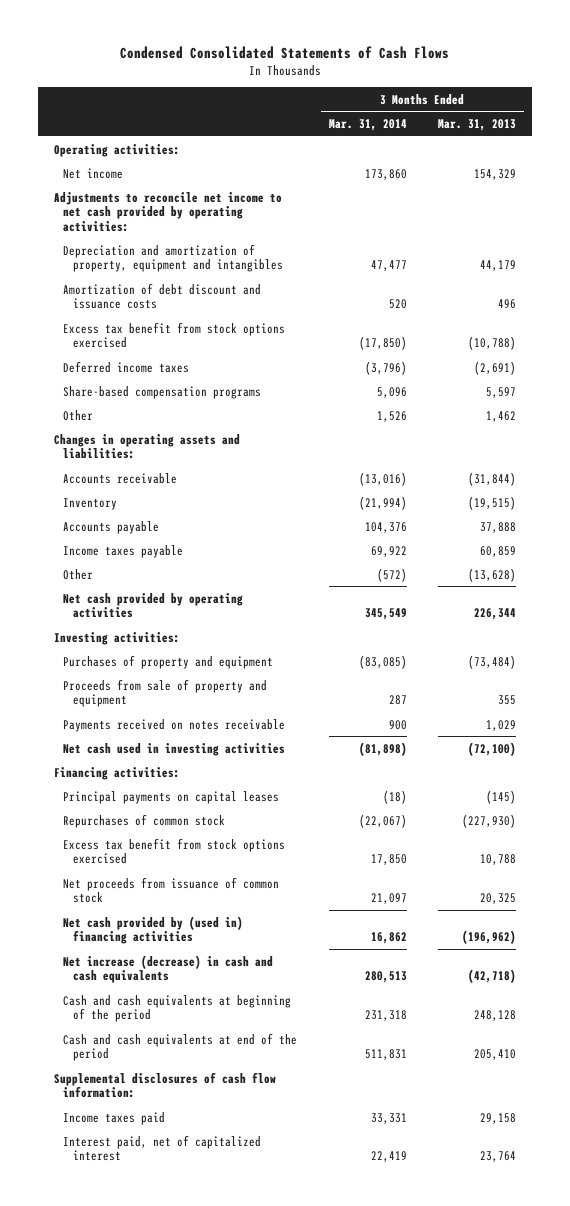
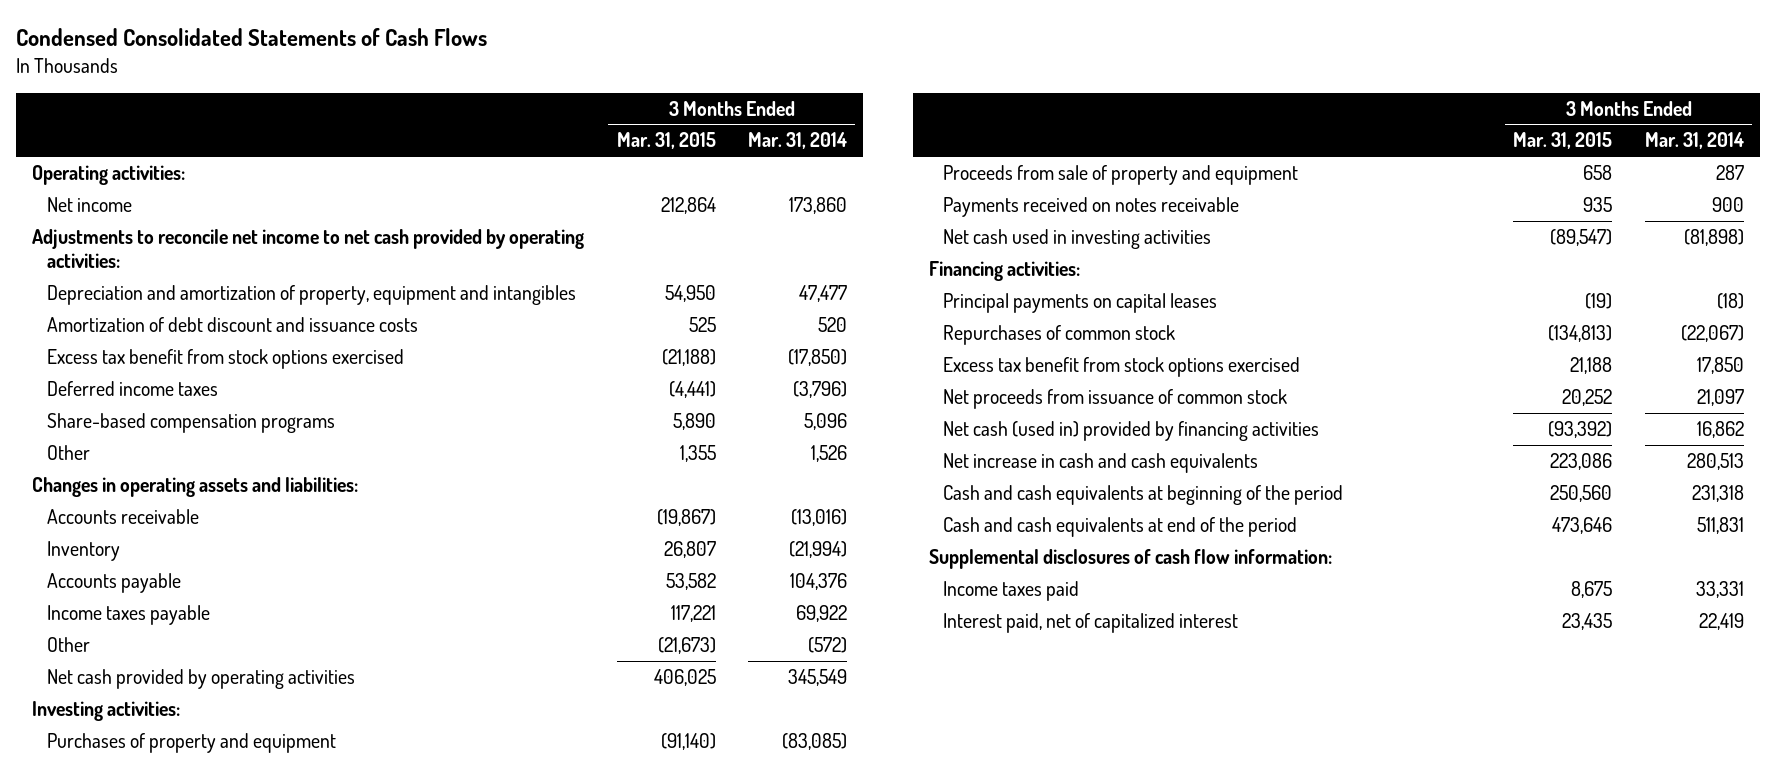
- | 3 Months Ended Mar. 31, 2014 | 3 Months Ended Mar. 31, 2013
+ | 3 Months Ended Mar. 31, 2015 | 3 Months Ended Mar. 31, 2014
- Net cash provided by (used in) financing activities | 16,862 | (196,962)
- Net increase (decrease) in cash and cash equivalents | 280,513 | (42,718)
+ Net cash (used in) provided by financing activities | (93,392) | 16,862
+ Net increase in cash and cash equivalents | 223,086 | 280,513

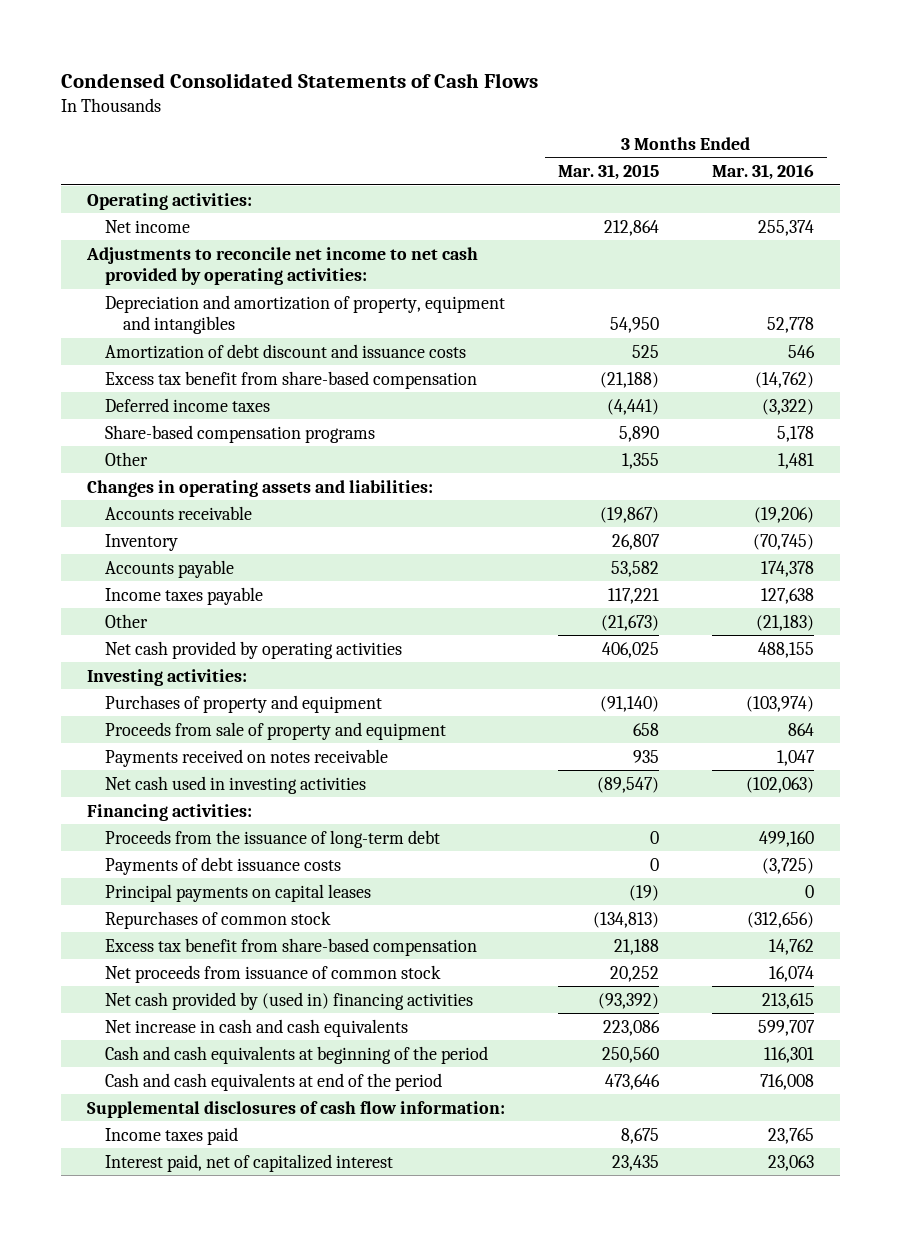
- | 3 Months Ended Mar. 31, 2015 | 3 Months Ended Mar. 31, 2014
+ | 3 Months Ended Mar. 31, 2015 | 3 Months Ended Mar. 31, 2016
- Excess tax benefit from stock options exercised | (21,188) | (17,850)
+ Excess tax benefit from share-based compensation | (21,188) | (14,762)
+ Proceeds from the issuance of long-term debt | 0 | 499,160
+ Payments of debt issuance costs | 0 | (3,725)
- Excess tax benefit from stock options exercised | 21,188 | 17,850
+ Excess tax benefit from share-based compensation | 21,188 | 14,762
- Net cash (used in) provided by financing activities | (93,392) | 16,862
+ Net cash provided by (used in) financing activities | (93,392) | 213,615

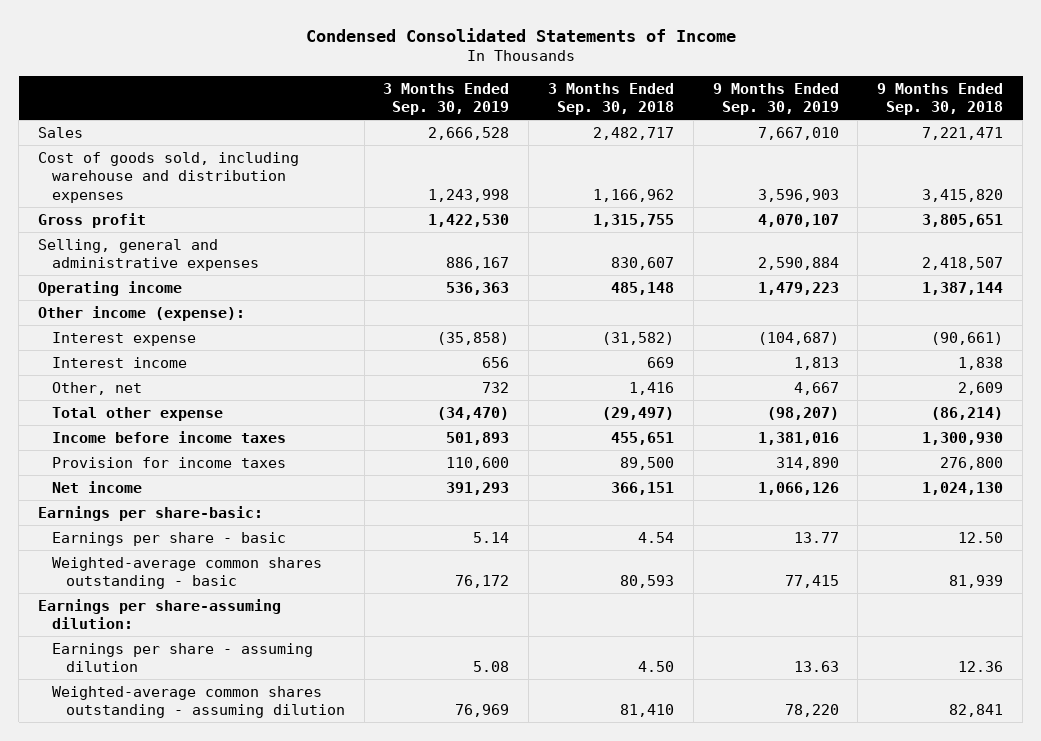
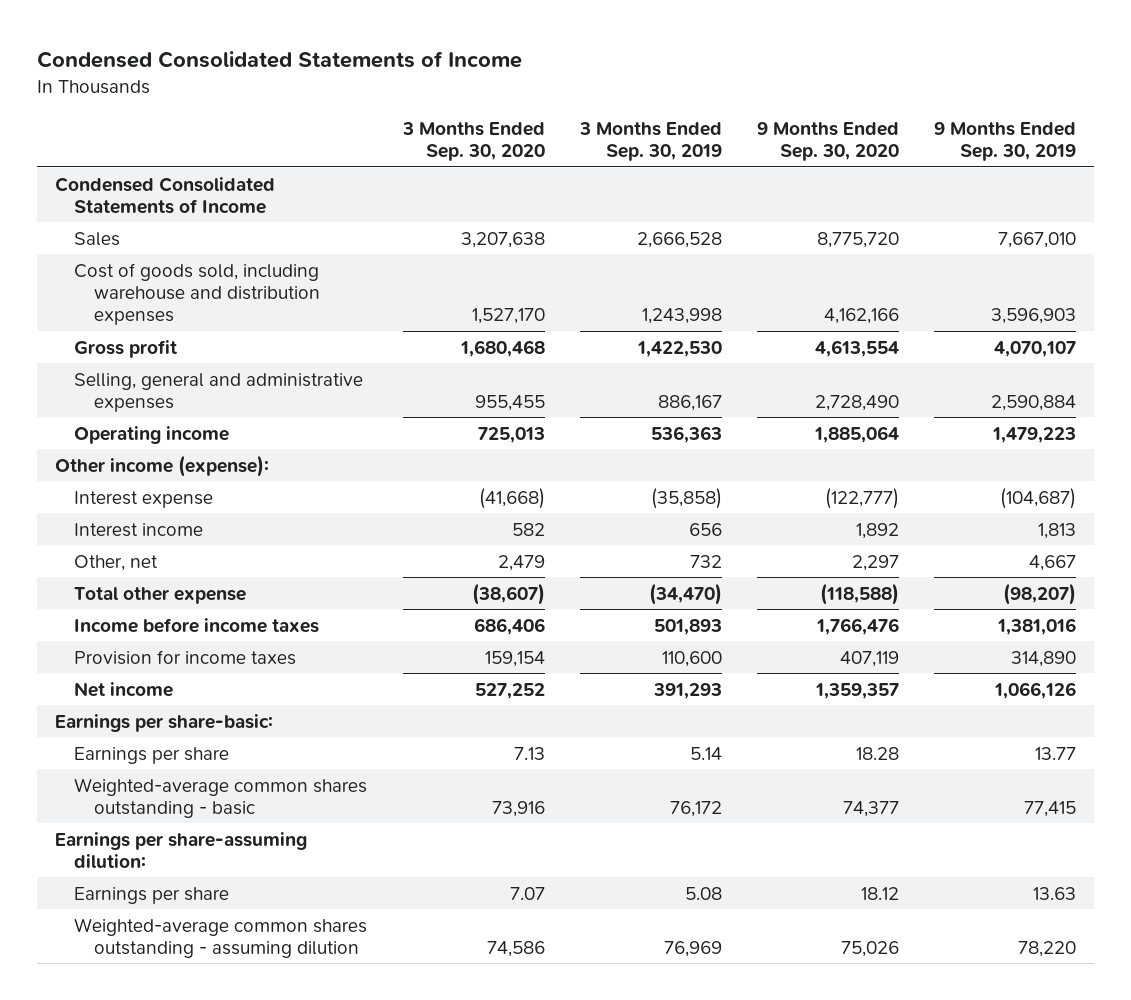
- | 3 Months Ended Sep. 30, 2019 | 3 Months Ended Sep. 30, 2018 | 9 Months Ended Sep. 30, 2019 | 9 Months Ended Sep. 30, 2018
+ | 3 Months Ended Sep. 30, 2020 | 3 Months Ended Sep. 30, 2019 | 9 Months Ended Sep. 30, 2020 | 9 Months Ended Sep. 30, 2019
+ Condensed Consolidated Statements of Income
- Earnings per share - basic | 5.14 | 4.54 | 13.77 | 12.50
+ Earnings per share | 7.13 | 5.14 | 18.28 | 13.77
- Earnings per share - assuming dilution | 5.08 | 4.50 | 13.63 | 12.36
+ Earnings per share | 7.07 | 5.08 | 18.12 | 13.63

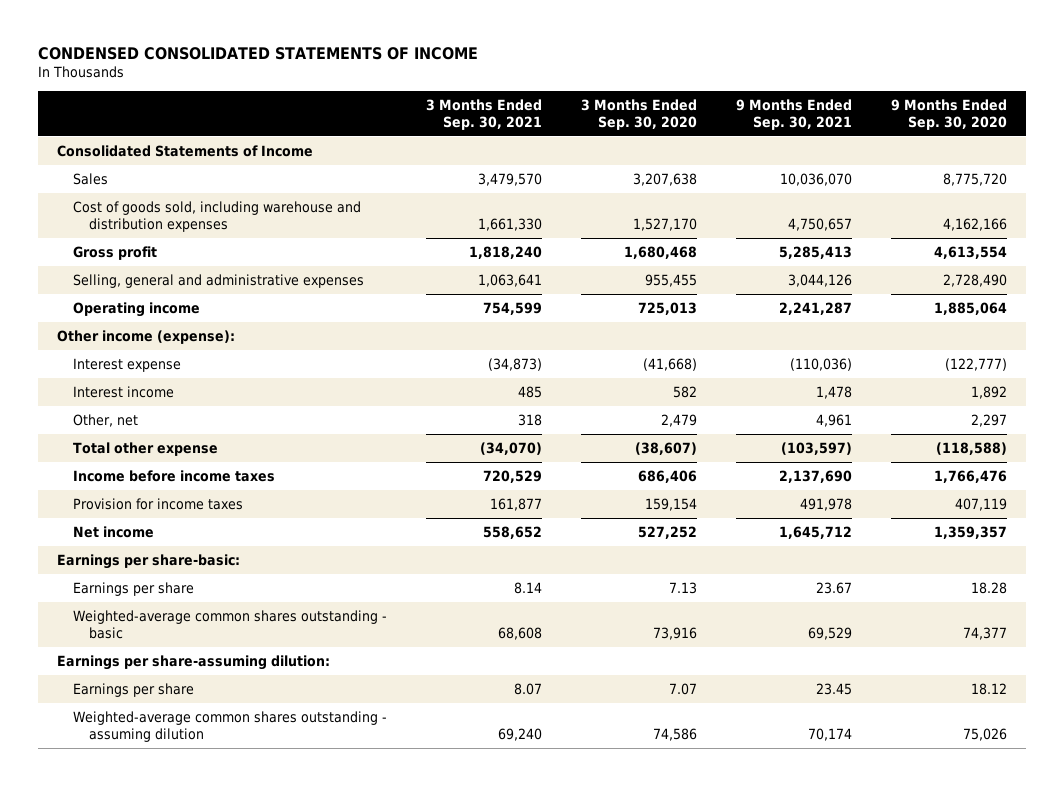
- Condensed Consolidated Statements of Income
+ CONDENSED CONSOLIDATED STATEMENTS OF INCOME
- | 3 Months Ended Sep. 30, 2020 | 3 Months Ended Sep. 30, 2019 | 9 Months Ended Sep. 30, 2020 | 9 Months Ended Sep. 30, 2019
+ | 3 Months Ended Sep. 30, 2021 | 3 Months Ended Sep. 30, 2020 | 9 Months Ended Sep. 30, 2021 | 9 Months Ended Sep. 30, 2020
- Condensed Consolidated Statements of Income
+ Consolidated Statements of Income

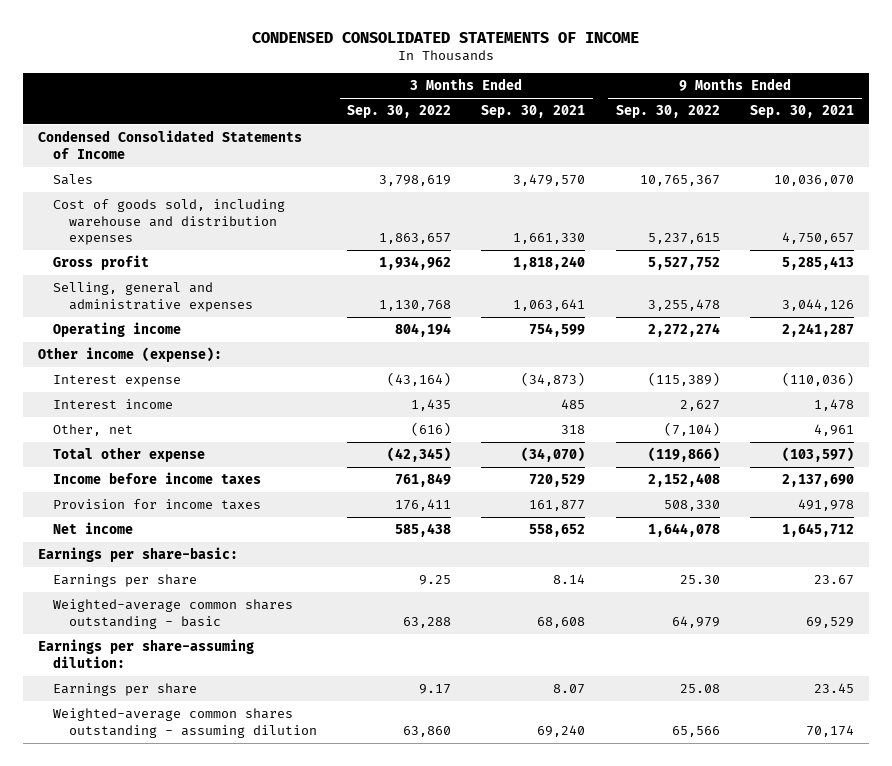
- | 3 Months Ended Sep. 30, 2021 | 3 Months Ended Sep. 30, 2020 | 9 Months Ended Sep. 30, 2021 | 9 Months Ended Sep. 30, 2020
+ | 3 Months Ended Sep. 30, 2022 | 3 Months Ended Sep. 30, 2021 | 9 Months Ended Sep. 30, 2022 | 9 Months Ended Sep. 30, 2021
- Consolidated Statements of Income
+ Condensed Consolidated Statements of Income

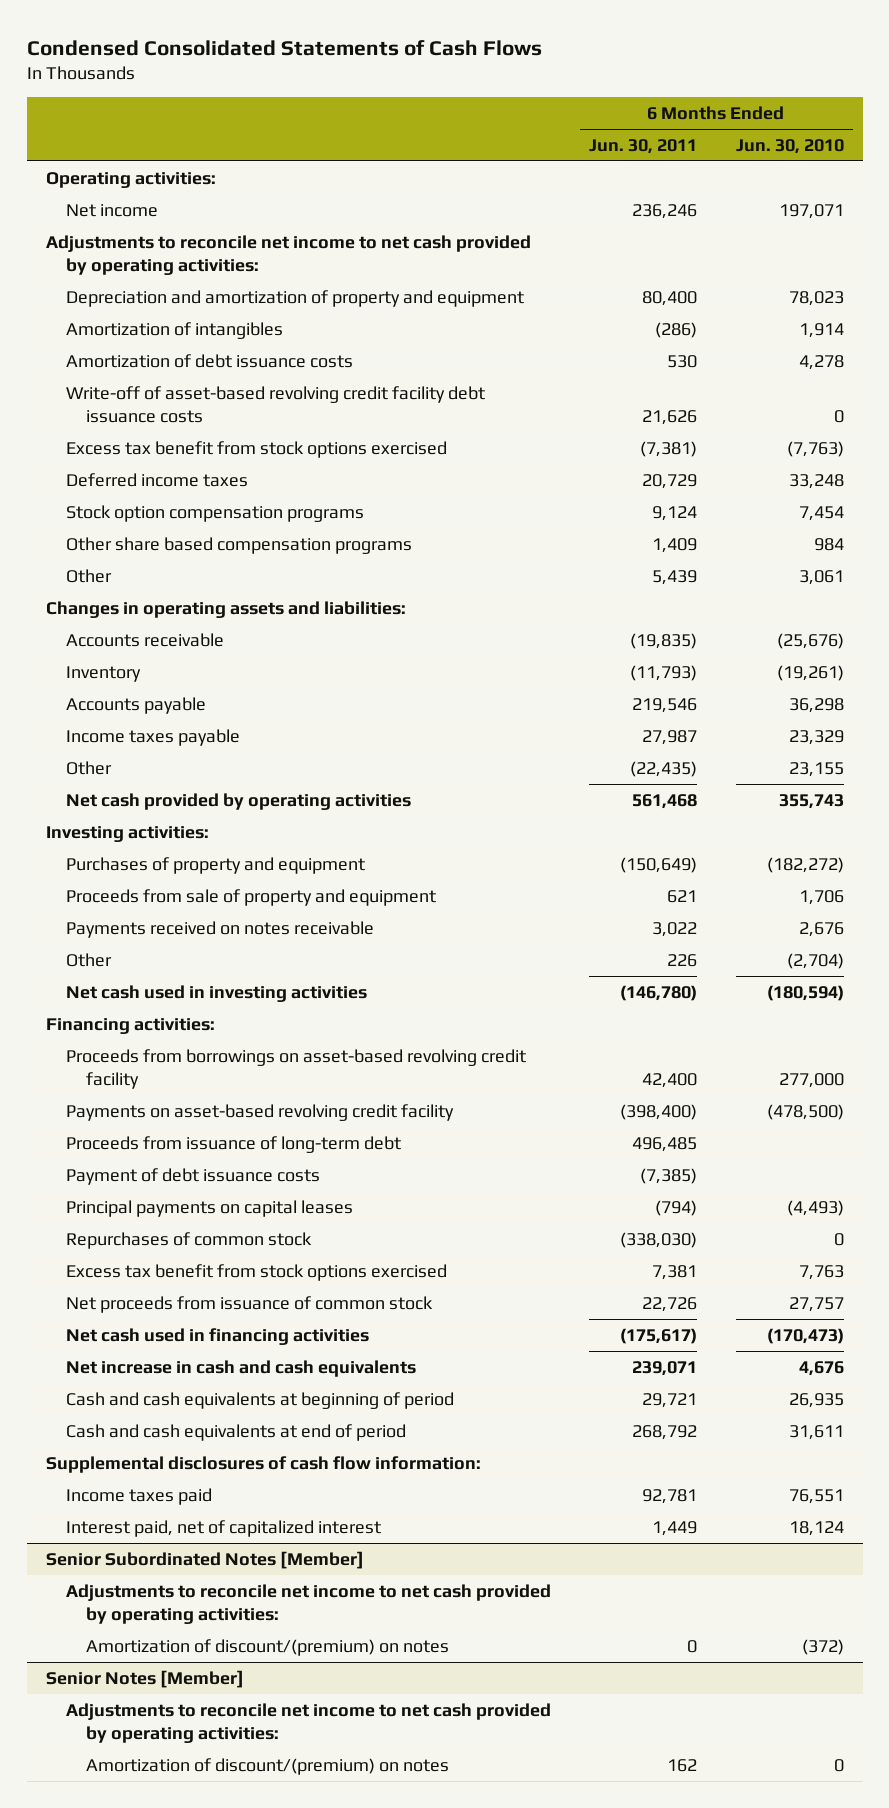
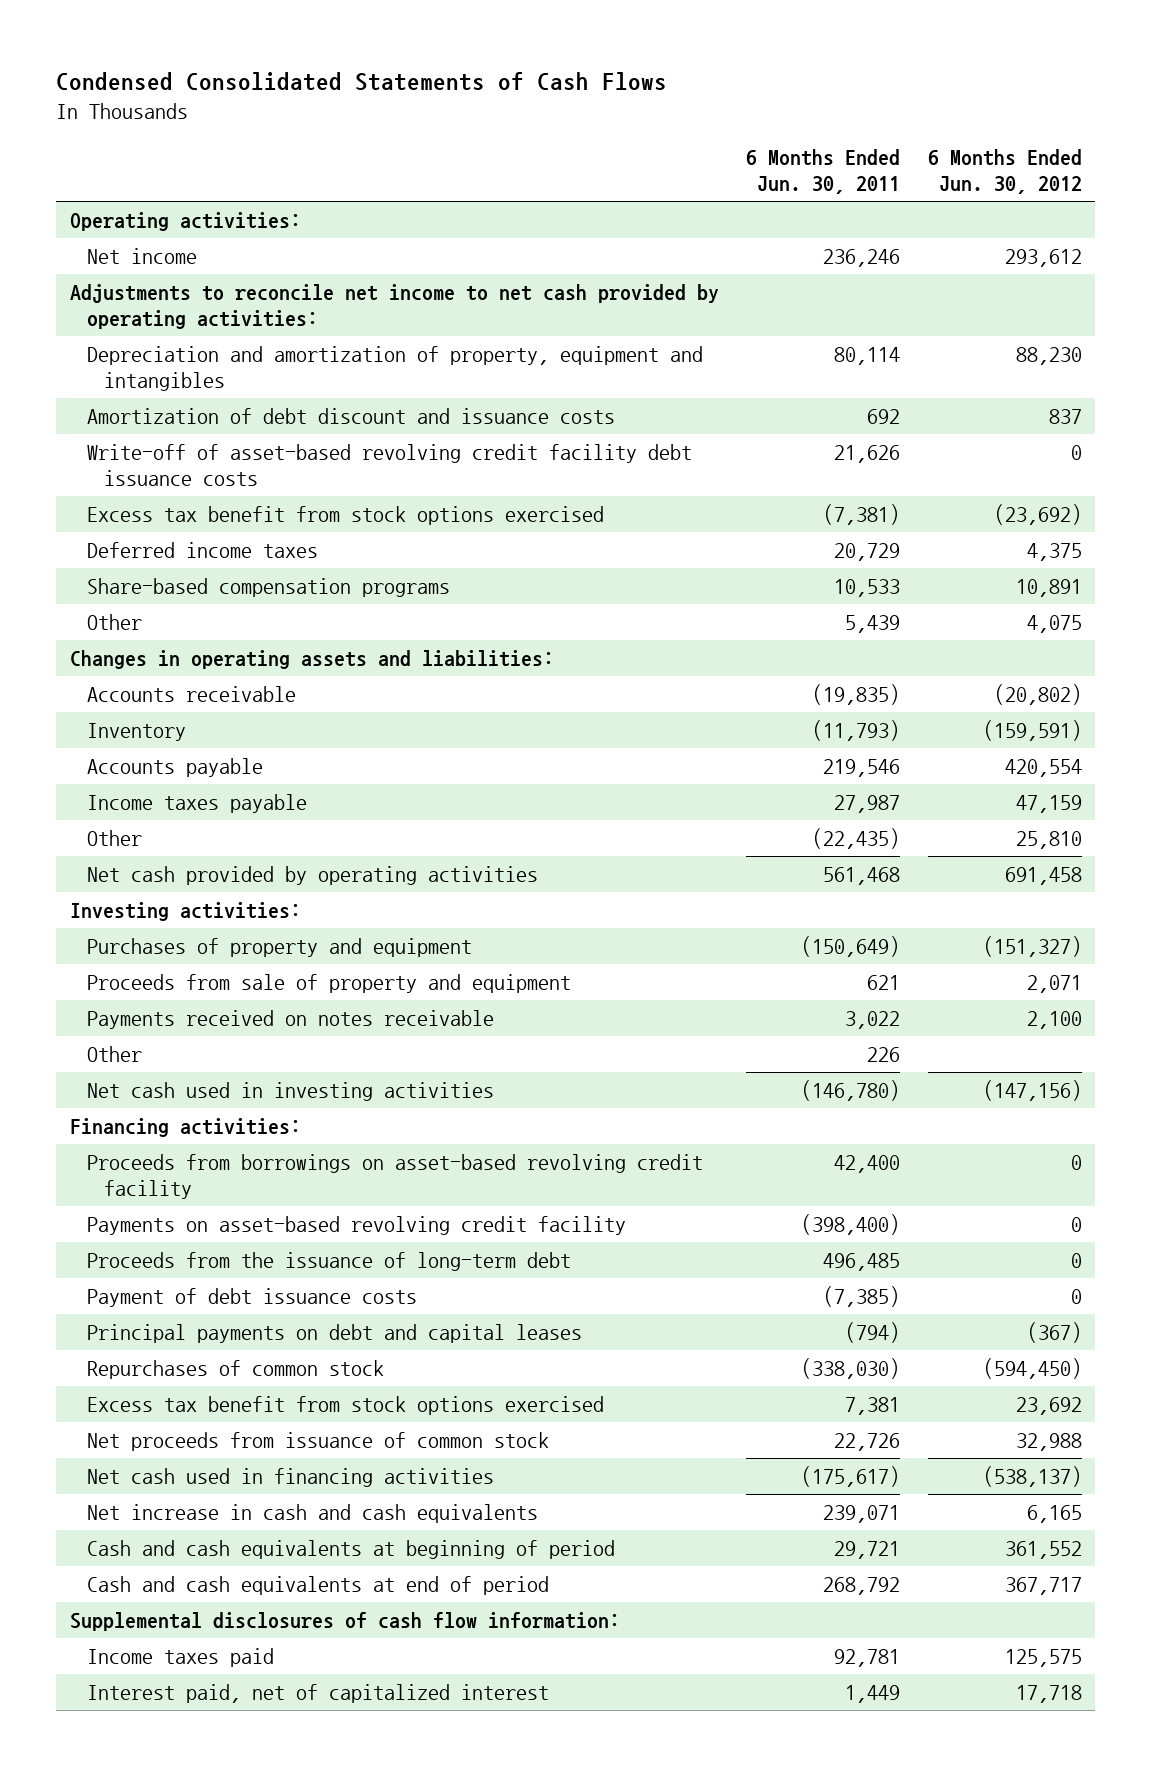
- | 6 Months Ended Jun. 30, 2011 | 6 Months Ended Jun. 30, 2010
+ | 6 Months Ended Jun. 30, 2011 | 6 Months Ended Jun. 30, 2012
- Depreciation and amortization of property and equipment | 80,400 | 78,023
- Amortization of intangibles | (286) | 1,914
- Amortization of debt issuance costs | 530 | 4,278
+ Depreciation and amortization of property, equipment and intangibles | 80,114 | 88,230
+ Amortization of debt discount and issuance costs | 692 | 837
- Stock option compensation programs | 9,124 | 7,454
- Other share based compensation programs | 1,409 | 984
+ Share-based compensation programs | 10,533 | 10,891
- Proceeds from issuance of long-term debt | 496,485 |
+ Proceeds from the issuance of long-term debt | 496,485 | 0
- Principal payments on capital leases | (794) | (4,493)
+ Principal payments on debt and capital leases | (794) | (367)
- Senior Subordinated Notes [Member]
- Adjustments to reconcile net income to net cash provided by operating activities:
- Amortization of discount/(premium) on notes | 0 | (372)
- Senior Notes [Member]
- Adjustments to reconcile net income to net cash provided by operating activities:
- Amortization of discount/(premium) on notes | 162 | 0

